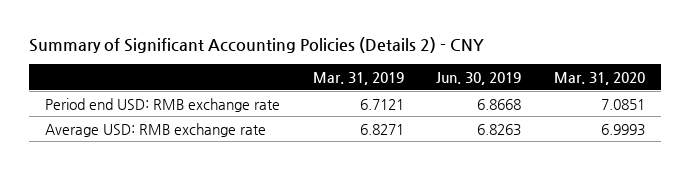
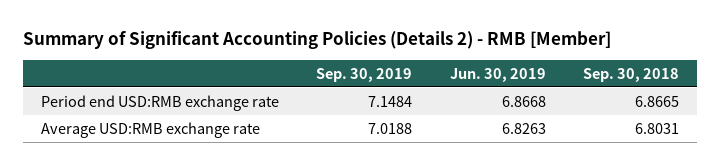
- Summary of Significant Accounting Policies (Details 2) - CNY
+ Summary of Significant Accounting Policies (Details 2) - RMB [Member]
- | Mar. 31, 2019 | Jun. 30, 2019 | Mar. 31, 2020
+ | Sep. 30, 2019 | Jun. 30, 2019 | Sep. 30, 2018
- Period end USD: RMB exchange rate | 6.7121 | 6.8668 | 7.0851
- Average USD: RMB exchange rate | 6.8271 | 6.8263 | 6.9993
+ Period end USD:RMB exchange rate | 7.1484 | 6.8668 | 6.8665
+ Average USD:RMB exchange rate | 7.0188 | 6.8263 | 6.8031

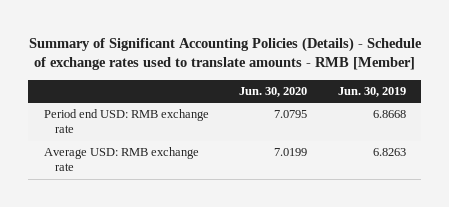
- Summary of Significant Accounting Policies (Details 2) - RMB [Member]
+ Summary of Significant Accounting Policies (Details) - Schedule of exchange rates used to translate amounts - RMB [Member]
- | Sep. 30, 2019 | Jun. 30, 2019 | Sep. 30, 2018
+ | Jun. 30, 2020 | Jun. 30, 2019
- Period end USD:RMB exchange rate | 7.1484 | 6.8668 | 6.8665
- Average USD:RMB exchange rate | 7.0188 | 6.8263 | 6.8031
+ Period end USD: RMB exchange rate | 7.0795 | 6.8668
+ Average USD: RMB exchange rate | 7.0199 | 6.8263

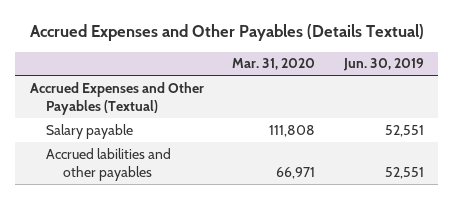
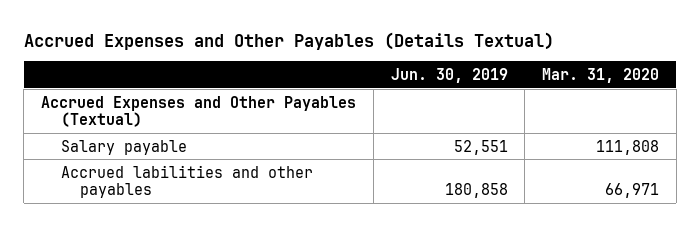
- | Mar. 31, 2020 | Jun. 30, 2019
+ | Jun. 30, 2019 | Mar. 31, 2020
- Accrued labilities and other payables | 66,971 | 52,551
+ Accrued labilities and other payables | 180,858 | 66,971

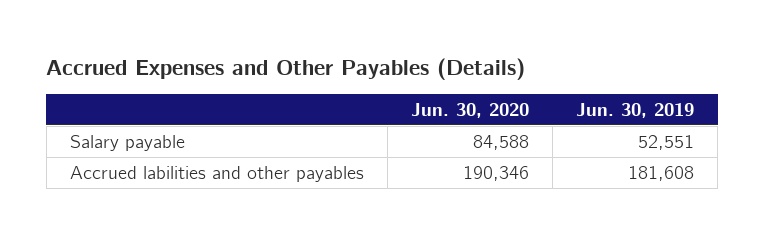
- Accrued Expenses and Other Payables (Details Textual)
+ Accrued Expenses and Other Payables (Details)
- | Jun. 30, 2019 | Mar. 31, 2020
+ | Jun. 30, 2020 | Jun. 30, 2019
- Accrued Expenses and Other Payables (Textual)
- Accrued labilities and other payables | 180,858 | 66,971
+ Accrued labilities and other payables | 190,346 | 181,608

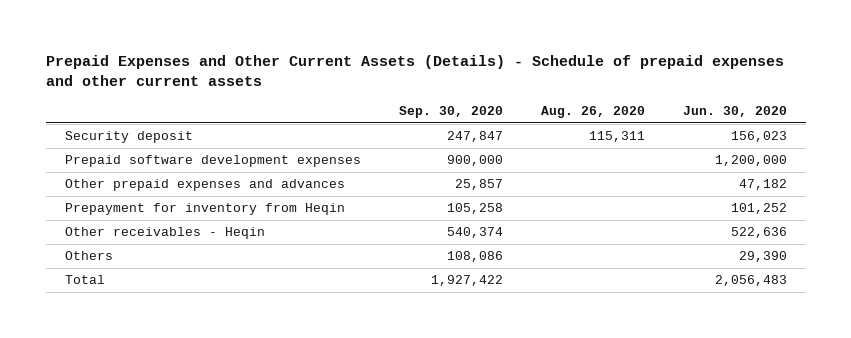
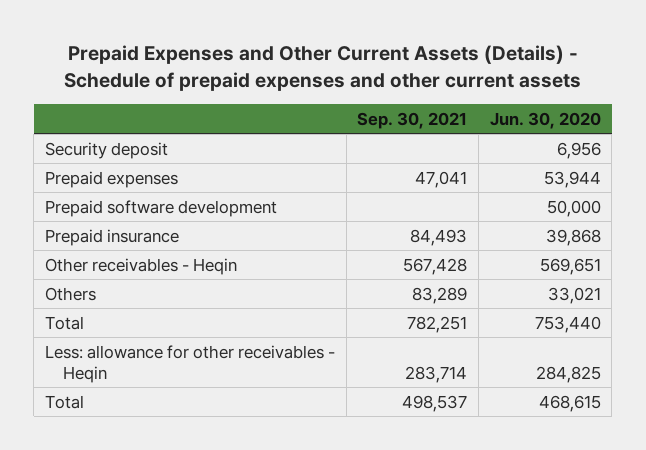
- | Sep. 30, 2020 | Aug. 26, 2020 | Jun. 30, 2020
+ | Sep. 30, 2021 | Jun. 30, 2020
- Security deposit | 247,847 | 115,311 | 156,023
- Prepaid software development expenses | 900,000 | | 1,200,000
- Other prepaid expenses and advances | 25,857 | | 47,182
- Prepayment for inventory from Heqin | 105,258 | | 101,252
- Other receivables - Heqin | 540,374 | | 522,636
- Others | 108,086 | | 29,390
- Total | 1,927,422 | | 2,056,483
+ Security deposit | | 6,956
+ Prepaid expenses | 47,041 | 53,944
+ Prepaid software development | | 50,000
+ Prepaid insurance | 84,493 | 39,868
+ Other receivables - Heqin | 567,428 | 569,651
+ Others | 83,289 | 33,021
+ Total | 782,251 | 753,440
+ Less: allowance for other receivables - Heqin | 283,714 | 284,825
+ Total | 498,537 | 468,615

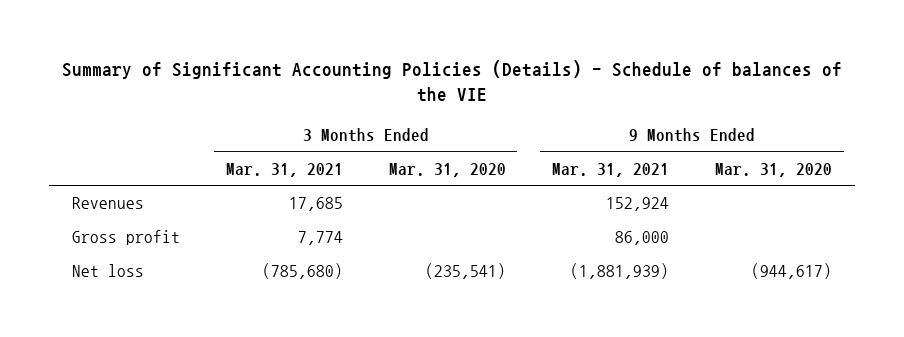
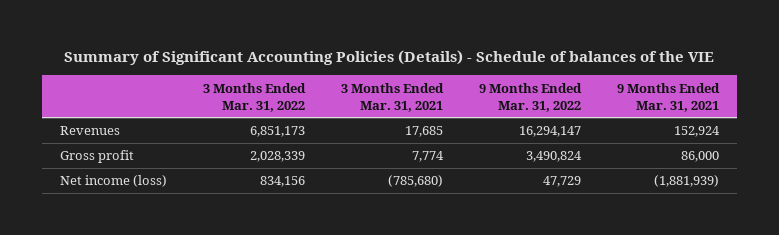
- | 3 Months Ended Mar. 31, 2021 | 3 Months Ended Mar. 31, 2020 | 9 Months Ended Mar. 31, 2021 | 9 Months Ended Mar. 31, 2020
+ | 3 Months Ended Mar. 31, 2022 | 3 Months Ended Mar. 31, 2021 | 9 Months Ended Mar. 31, 2022 | 9 Months Ended Mar. 31, 2021
- Net loss | (785,680) | (235,541) | (1,881,939) | (944,617)
+ Net income (loss) | 834,156 | (785,680) | 47,729 | (1,881,939)

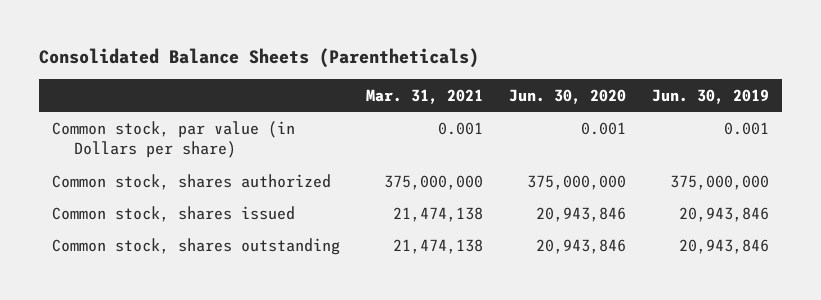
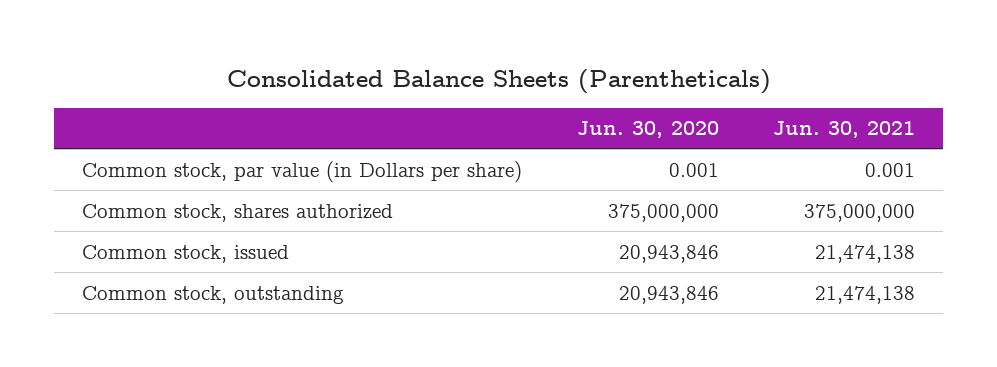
- | Mar. 31, 2021 | Jun. 30, 2020 | Jun. 30, 2019
+ | Jun. 30, 2020 | Jun. 30, 2021
- Common stock, shares issued | 21,474,138 | 20,943,846 | 20,943,846
- Common stock, shares outstanding | 21,474,138 | 20,943,846 | 20,943,846
+ Common stock, issued | 20,943,846 | 21,474,138
+ Common stock, outstanding | 20,943,846 | 21,474,138

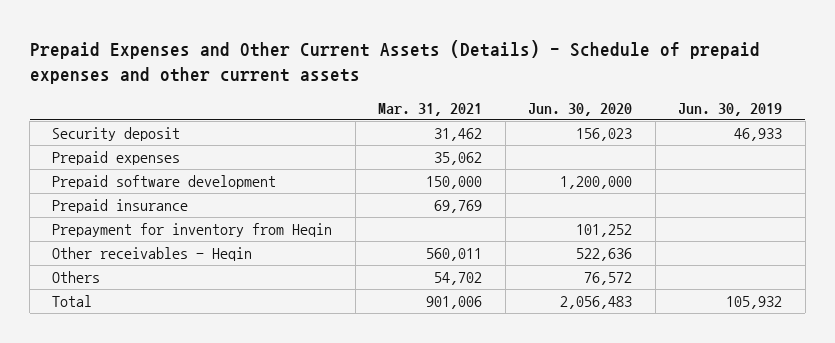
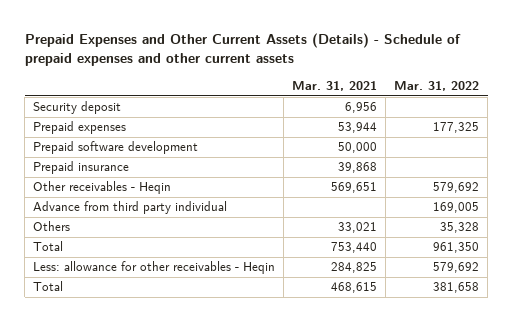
- | Mar. 31, 2021 | Jun. 30, 2020 | Jun. 30, 2019
+ | Mar. 31, 2021 | Mar. 31, 2022
- Security deposit | 31,462 | 156,023 | 46,933
- Prepaid expenses | 35,062 | |
- Prepaid software development | 150,000 | 1,200,000 |
- Prepaid insurance | 69,769 | |
- Prepayment for inventory from Heqin | | 101,252 |
- Other receivables - Heqin | 560,011 | 522,636 |
- Others | 54,702 | 76,572 |
- Total | 901,006 | 2,056,483 | 105,932
+ Security deposit | 6,956 |
+ Prepaid expenses | 53,944 | 177,325
+ Prepaid software development | 50,000 |
+ Prepaid insurance | 39,868 |
+ Other receivables - Heqin | 569,651 | 579,692
+ Advance from third party individual | | 169,005
+ Others | 33,021 | 35,328
+ Total | 753,440 | 961,350
+ Less: allowance for other receivables - Heqin | 284,825 | 579,692
+ Total | 468,615 | 381,658

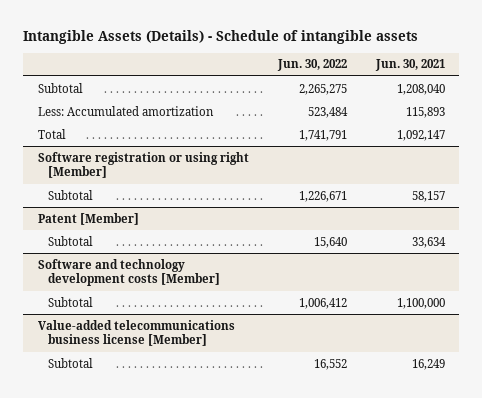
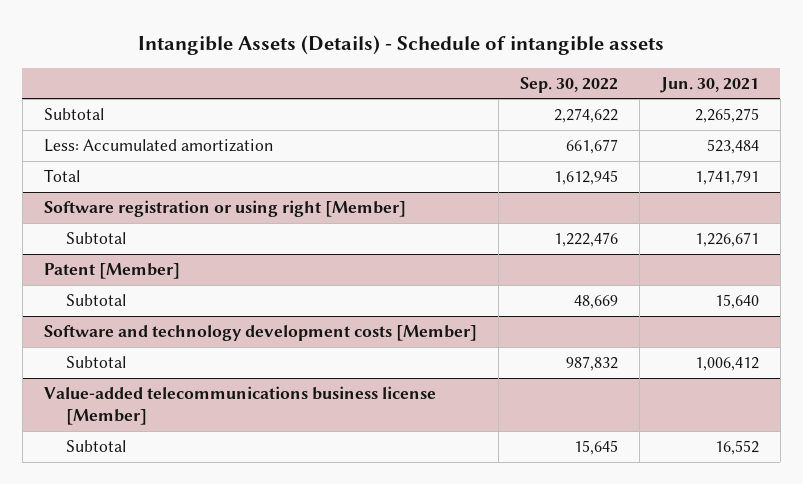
- | Jun. 30, 2022 | Jun. 30, 2021
+ | Sep. 30, 2022 | Jun. 30, 2021
- Subtotal | 2,265,275 | 1,208,040
- Less: Accumulated amortization | 523,484 | 115,893
- Total | 1,741,791 | 1,092,147
+ Subtotal | 2,274,622 | 2,265,275
+ Less: Accumulated amortization | 661,677 | 523,484
+ Total | 1,612,945 | 1,741,791
@ Software registration or using right [Member]
- Subtotal | 1,226,671 | 58,157
+ Subtotal | 1,222,476 | 1,226,671
@ Patent [Member]
- Subtotal | 15,640 | 33,634
+ Subtotal | 48,669 | 15,640
@ Software and technology development costs [Member]
- Subtotal | 1,006,412 | 1,100,000
+ Subtotal | 987,832 | 1,006,412
@ Value-added telecommunications business license [Member]
- Subtotal | 16,552 | 16,249
+ Subtotal | 15,645 | 16,552

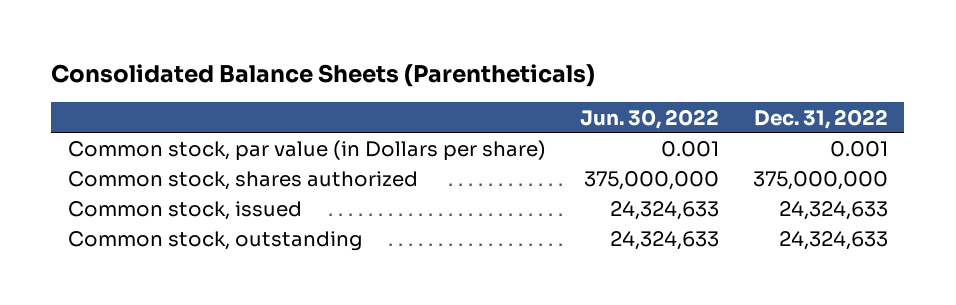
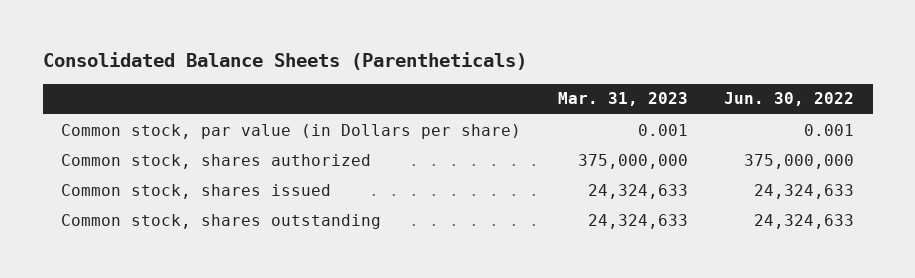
- | Jun. 30, 2022 | Dec. 31, 2022
+ | Mar. 31, 2023 | Jun. 30, 2022
- Common stock, issued | 24,324,633 | 24,324,633
- Common stock, outstanding | 24,324,633 | 24,324,633
+ Common stock, shares issued | 24,324,633 | 24,324,633
+ Common stock, shares outstanding | 24,324,633 | 24,324,633

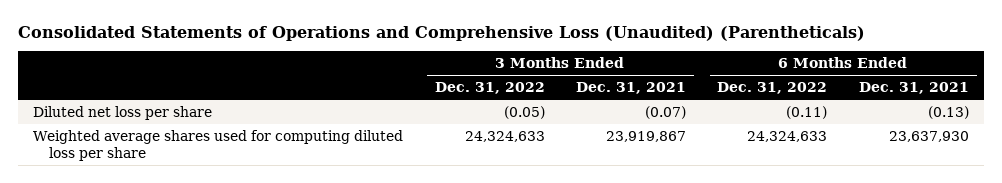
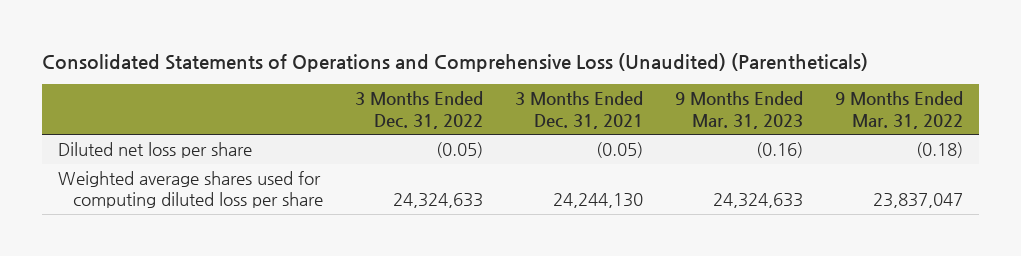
- | 3 Months Ended Dec. 31, 2022 | 3 Months Ended Dec. 31, 2021 | 6 Months Ended Dec. 31, 2022 | 6 Months Ended Dec. 31, 2021
+ | 3 Months Ended Dec. 31, 2022 | 3 Months Ended Dec. 31, 2021 | 9 Months Ended Mar. 31, 2023 | 9 Months Ended Mar. 31, 2022
- Diluted net loss per share | (0.05) | (0.07) | (0.11) | (0.13)
- Weighted average shares used for computing diluted loss per share | 24,324,633 | 23,919,867 | 24,324,633 | 23,637,930
+ Diluted net loss per share | (0.05) | (0.05) | (0.16) | (0.18)
+ Weighted average shares used for computing diluted loss per share | 24,324,633 | 24,244,130 | 24,324,633 | 23,837,047

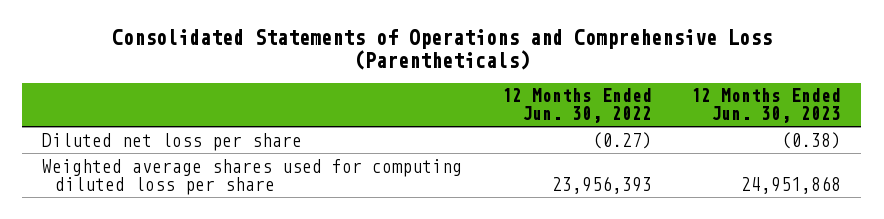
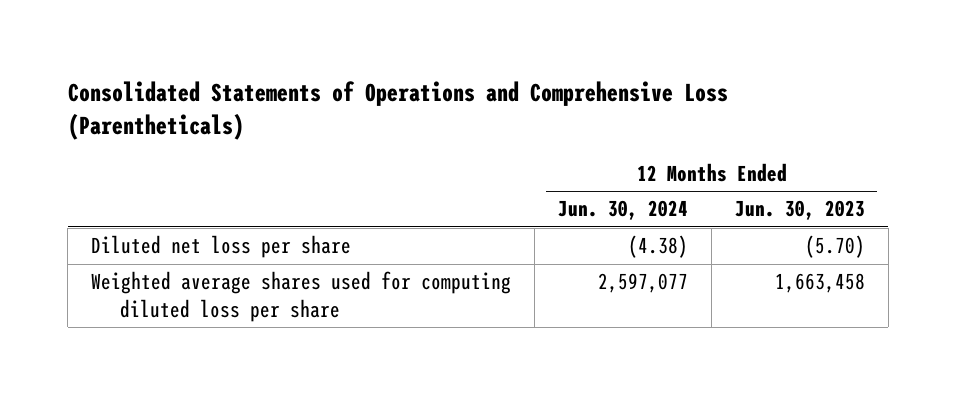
- | 12 Months Ended Jun. 30, 2022 | 12 Months Ended Jun. 30, 2023
+ | 12 Months Ended Jun. 30, 2024 | 12 Months Ended Jun. 30, 2023
- Diluted net loss per share | (0.27) | (0.38)
- Weighted average shares used for computing diluted loss per share | 23,956,393 | 24,951,868
+ Diluted net loss per share | (4.38) | (5.70)
+ Weighted average shares used for computing diluted loss per share | 2,597,077 | 1,663,458

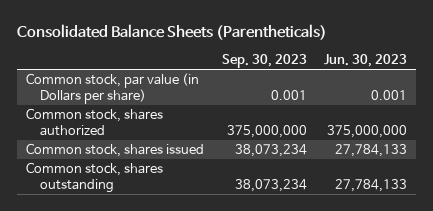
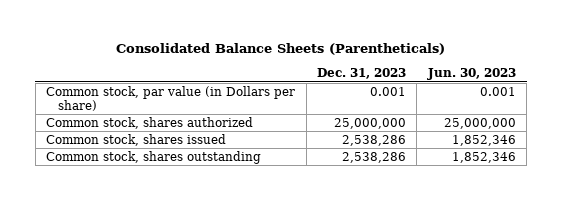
- | Sep. 30, 2023 | Jun. 30, 2023
+ | Dec. 31, 2023 | Jun. 30, 2023
- Common stock, shares authorized | 375,000,000 | 375,000,000
- Common stock, shares issued | 38,073,234 | 27,784,133
- Common stock, shares outstanding | 38,073,234 | 27,784,133
+ Common stock, shares authorized | 25,000,000 | 25,000,000
+ Common stock, shares issued | 2,538,286 | 1,852,346
+ Common stock, shares outstanding | 2,538,286 | 1,852,346

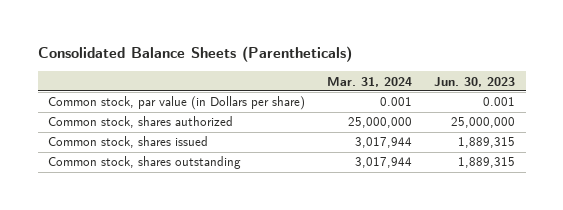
- | Dec. 31, 2023 | Jun. 30, 2023
+ | Mar. 31, 2024 | Jun. 30, 2023
- Common stock, shares issued | 2,538,286 | 1,852,346
- Common stock, shares outstanding | 2,538,286 | 1,852,346
+ Common stock, shares issued | 3,017,944 | 1,889,315
+ Common stock, shares outstanding | 3,017,944 | 1,889,315

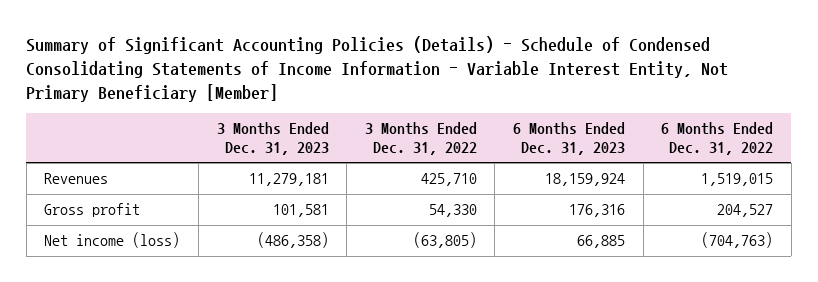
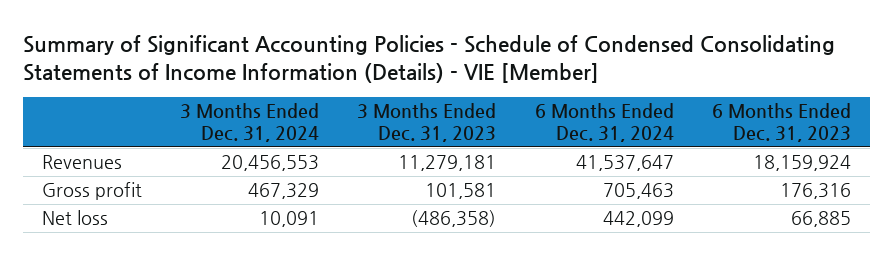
- Summary of Significant Accounting Policies (Details) - Schedule of Condensed Consolidating Statements of Income Information - Variable Interest Entity, Not Primary Beneficiary [Member]
+ Summary of Significant Accounting Policies - Schedule of Condensed Consolidating Statements of Income Information (Details) - VIE [Member]
- | 3 Months Ended Dec. 31, 2023 | 3 Months Ended Dec. 31, 2022 | 6 Months Ended Dec. 31, 2023 | 6 Months Ended Dec. 31, 2022
+ | 3 Months Ended Dec. 31, 2024 | 3 Months Ended Dec. 31, 2023 | 6 Months Ended Dec. 31, 2024 | 6 Months Ended Dec. 31, 2023
- Net income (loss) | (486,358) | (63,805) | 66,885 | (704,763)
+ Net loss | 10,091 | (486,358) | 442,099 | 66,885

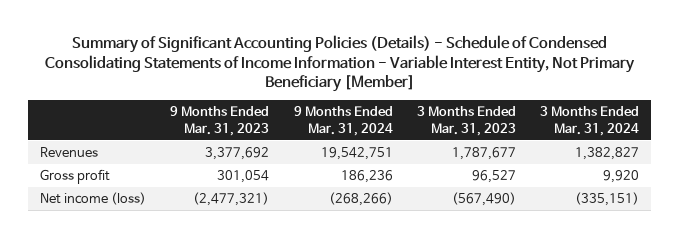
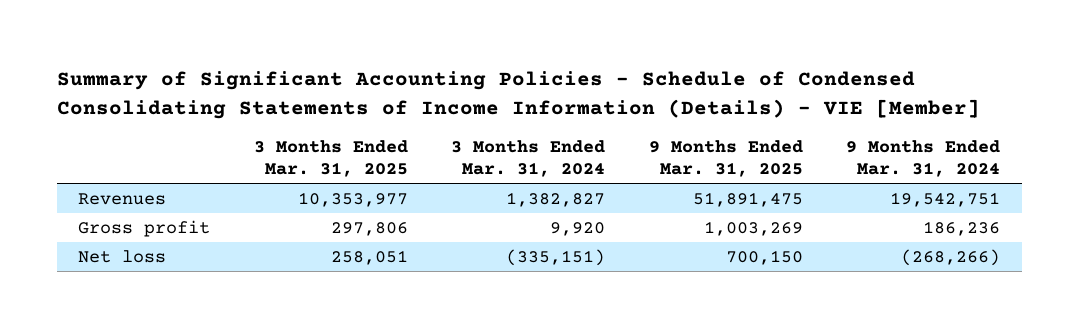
- Summary of Significant Accounting Policies (Details) - Schedule of Condensed Consolidating Statements of Income Information - Variable Interest Entity, Not Primary Beneficiary [Member]
+ Summary of Significant Accounting Policies - Schedule of Condensed Consolidating Statements of Income Information (Details) - VIE [Member]
- | 9 Months Ended Mar. 31, 2023 | 9 Months Ended Mar. 31, 2024 | 3 Months Ended Mar. 31, 2023 | 3 Months Ended Mar. 31, 2024
+ | 3 Months Ended Mar. 31, 2025 | 3 Months Ended Mar. 31, 2024 | 9 Months Ended Mar. 31, 2025 | 9 Months Ended Mar. 31, 2024
- Net income (loss) | (2,477,321) | (268,266) | (567,490) | (335,151)
+ Net loss | 258,051 | (335,151) | 700,150 | (268,266)

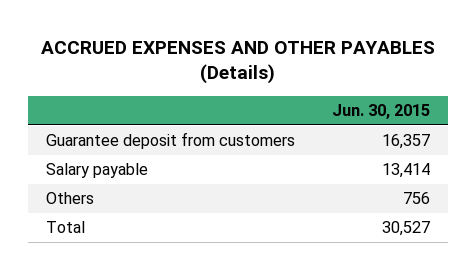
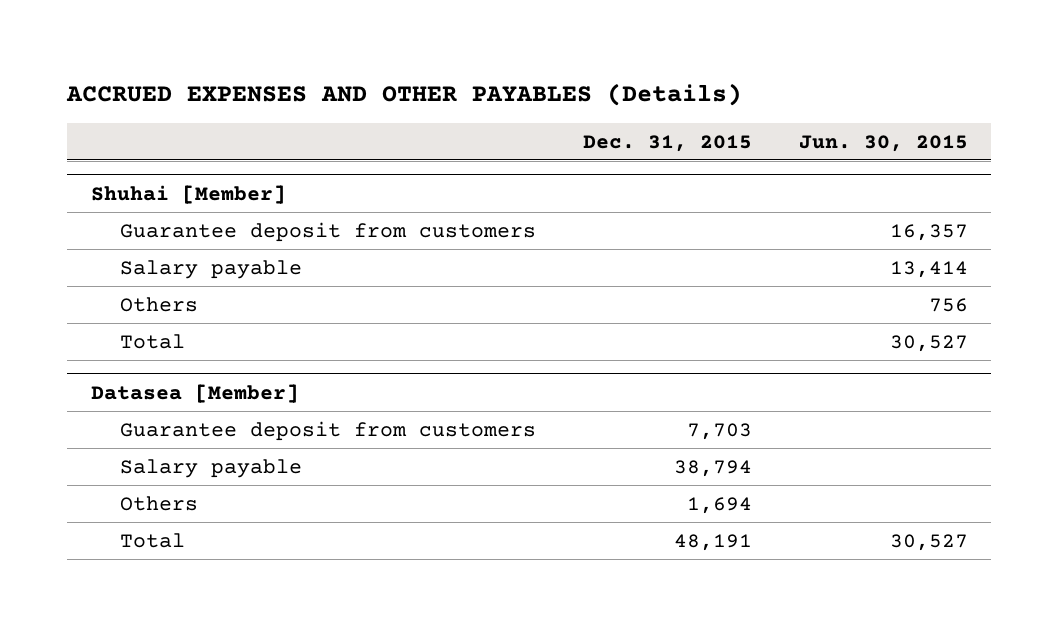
- | Jun. 30, 2015
+ | Dec. 31, 2015 | Jun. 30, 2015
+ Shuhai [Member]
+ Datasea [Member]
+ Guarantee deposit from customers | 7,703 |
+ Salary payable | 38,794 |
+ Others | 1,694 |
+ Total | 48,191 | 30,527

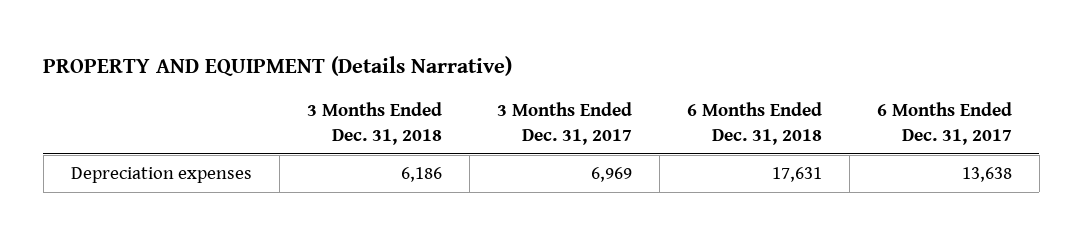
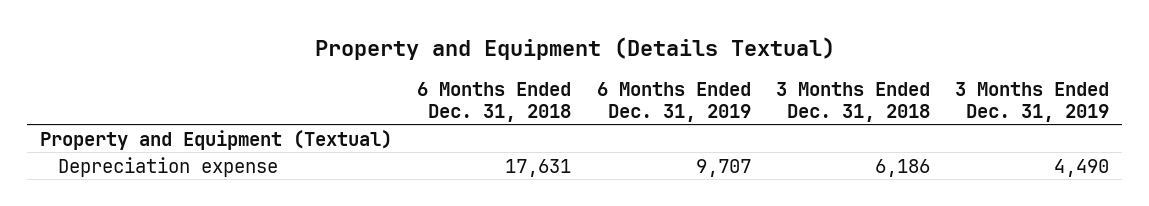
- PROPERTY AND EQUIPMENT (Details Narrative)
+ Property and Equipment (Details Textual)
- | 3 Months Ended Dec. 31, 2018 | 3 Months Ended Dec. 31, 2017 | 6 Months Ended Dec. 31, 2018 | 6 Months Ended Dec. 31, 2017
+ | 6 Months Ended Dec. 31, 2018 | 6 Months Ended Dec. 31, 2019 | 3 Months Ended Dec. 31, 2018 | 3 Months Ended Dec. 31, 2019
- Depreciation expenses | 6,186 | 6,969 | 17,631 | 13,638
+ Property and Equipment (Textual)
+ Depreciation expense | 17,631 | 9,707 | 6,186 | 4,490

